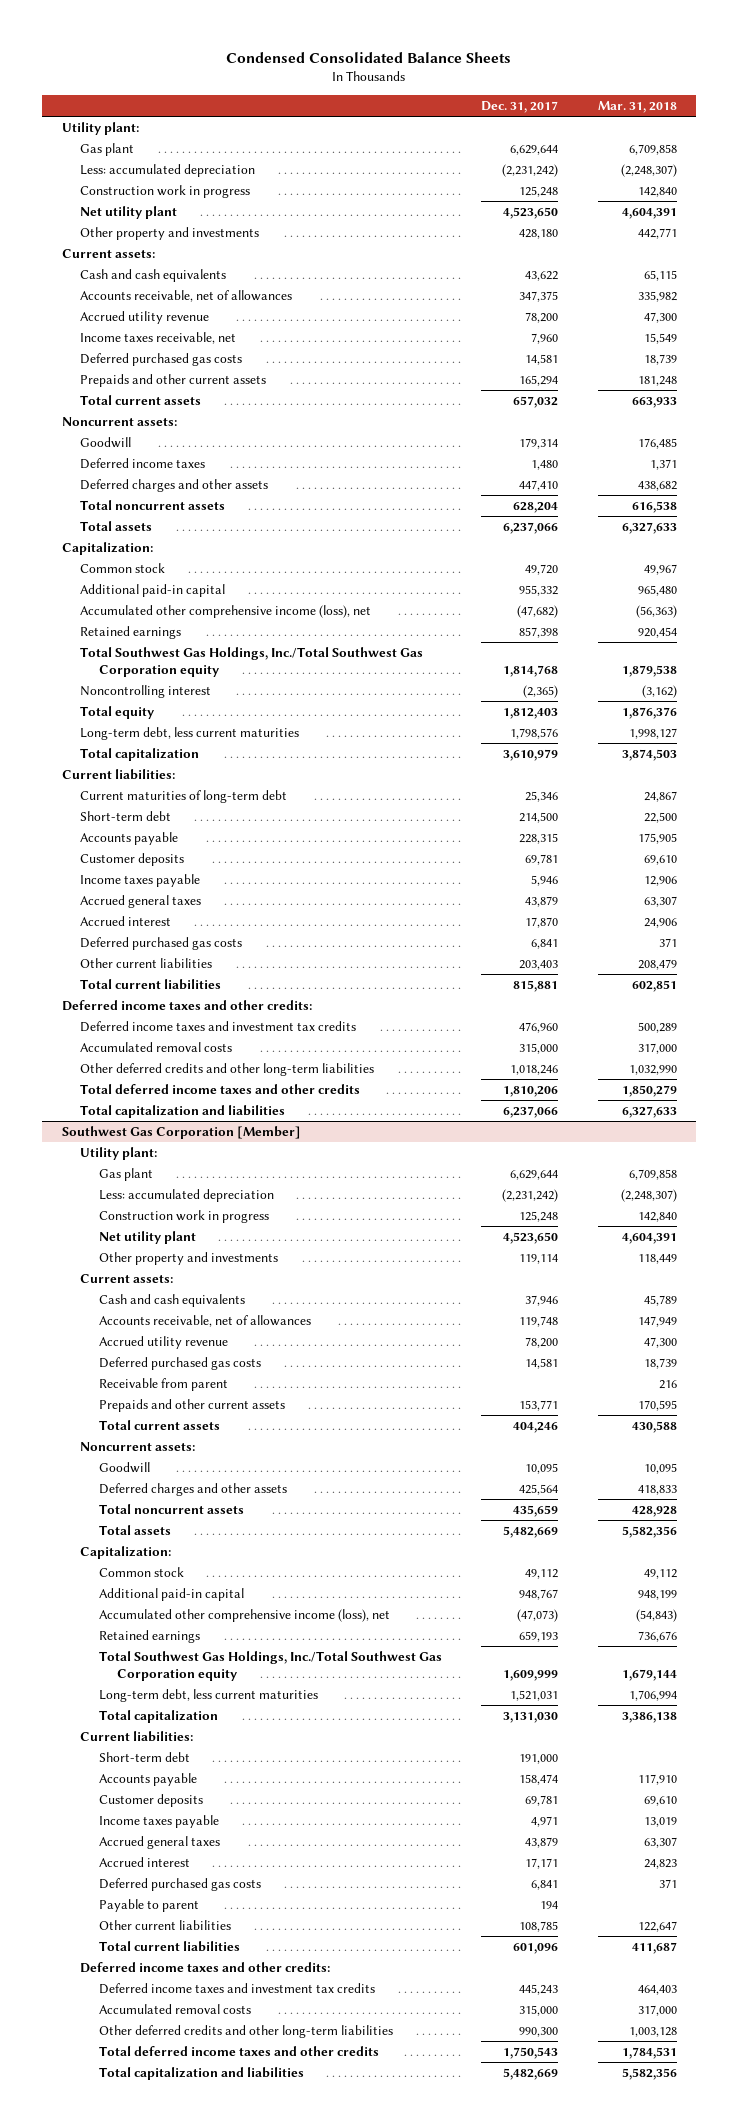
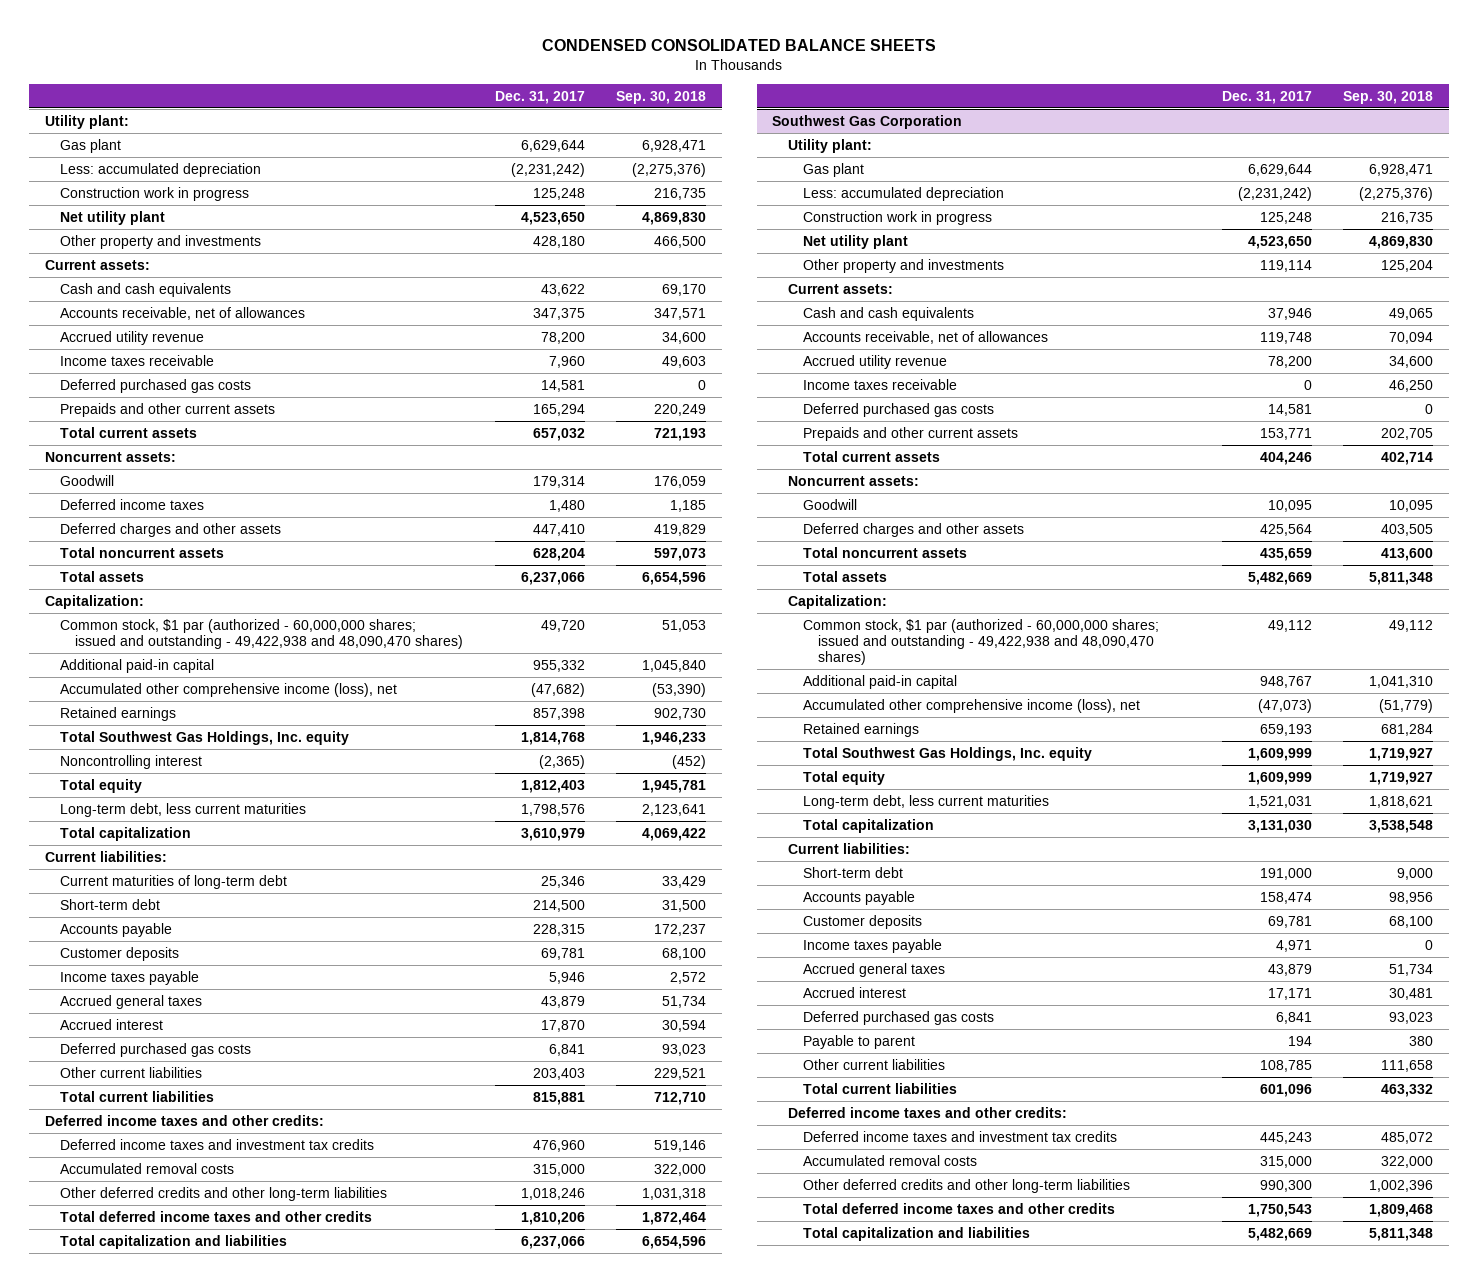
- Condensed Consolidated Balance Sheets
+ CONDENSED CONSOLIDATED BALANCE SHEETS
- | Dec. 31, 2017 | Mar. 31, 2018
+ | Dec. 31, 2017 | Sep. 30, 2018
- Income taxes receivable, net | 7,960 | 15,549
+ Income taxes receivable | 7,960 | 49,603
- Common stock | 49,720 | 49,967
+ Common stock, $1 par (authorized - 60,000,000 shares; issued and outstanding - 49,422,938 and 48,090,470 shares) | 49,720 | 51,053
- Total Southwest Gas Holdings, Inc./Total Southwest Gas Corporation equity | 1,814,768 | 1,879,538
+ Total Southwest Gas Holdings, Inc. equity | 1,814,768 | 1,946,233
- Southwest Gas Corporation [Member]
+ Southwest Gas Corporation
+ Income taxes receivable | 0 | 46,250
- Receivable from parent | | 216
- Common stock | 49,112 | 49,112
+ Common stock, $1 par (authorized - 60,000,000 shares; issued and outstanding - 49,422,938 and 48,090,470 shares) | 49,112 | 49,112
- Total Southwest Gas Holdings, Inc./Total Southwest Gas Corporation equity | 1,609,999 | 1,679,144
+ Total Southwest Gas Holdings, Inc. equity | 1,609,999 | 1,719,927
+ Total equity | 1,609,999 | 1,719,927

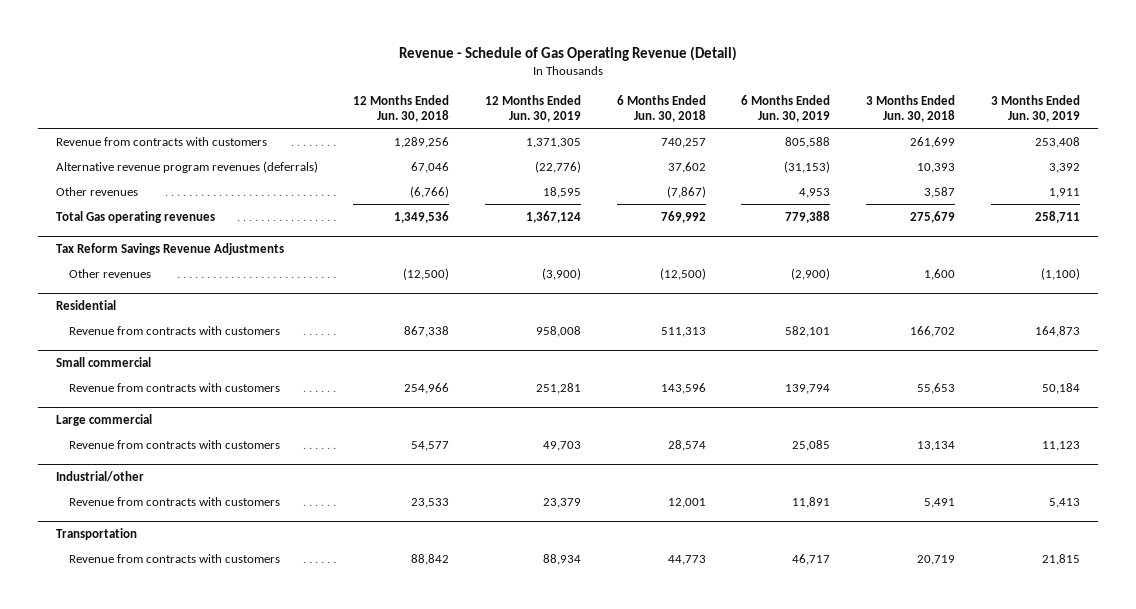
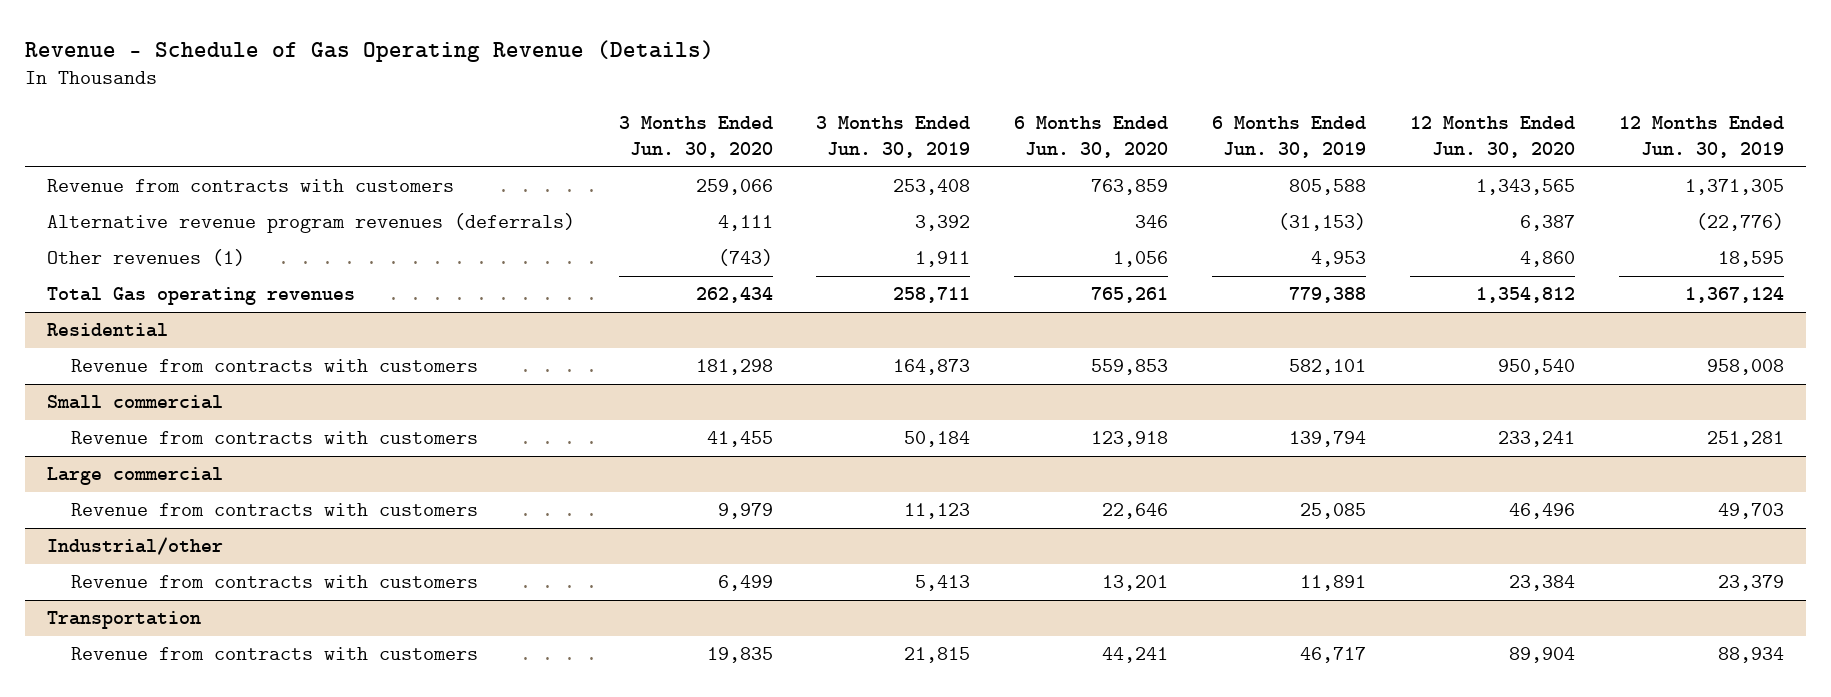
- Revenue - Schedule of Gas Operating Revenue (Detail)
+ Revenue - Schedule of Gas Operating Revenue (Details)
- | 12 Months Ended Jun. 30, 2018 | 12 Months Ended Jun. 30, 2019 | 6 Months Ended Jun. 30, 2018 | 6 Months Ended Jun. 30, 2019 | 3 Months Ended Jun. 30, 2018 | 3 Months Ended Jun. 30, 2019
+ | 3 Months Ended Jun. 30, 2020 | 3 Months Ended Jun. 30, 2019 | 6 Months Ended Jun. 30, 2020 | 6 Months Ended Jun. 30, 2019 | 12 Months Ended Jun. 30, 2020 | 12 Months Ended Jun. 30, 2019
- Other revenues | (6,766) | 18,595 | (7,867) | 4,953 | 3,587 | 1,911
+ Other revenues (1) | (743) | 1,911 | 1,056 | 4,953 | 4,860 | 18,595
- Tax Reform Savings Revenue Adjustments
- Other revenues | (12,500) | (3,900) | (12,500) | (2,900) | 1,600 | (1,100)

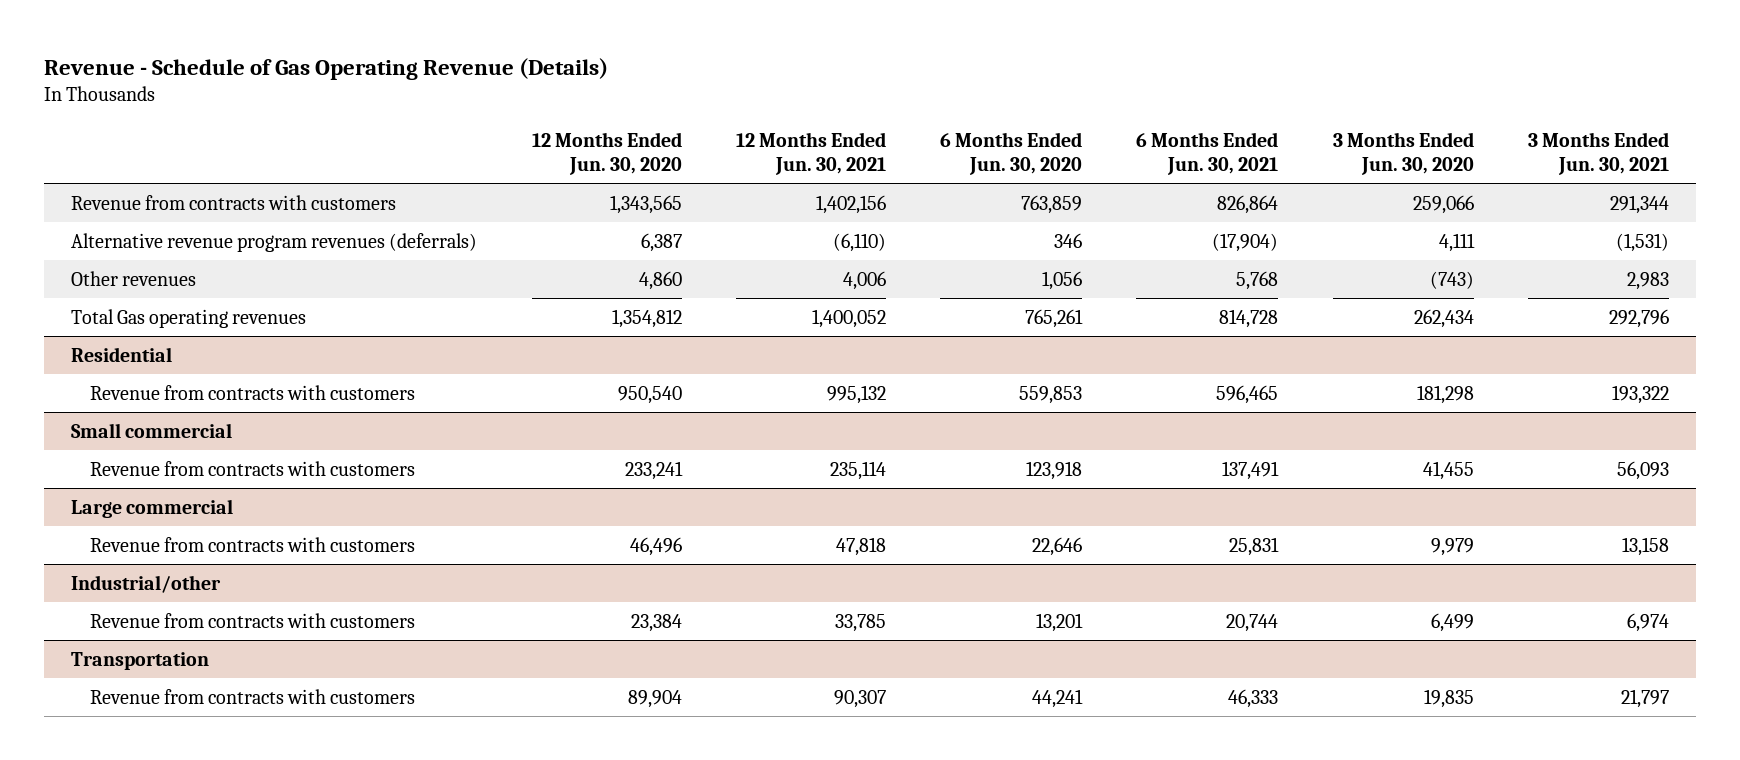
- | 3 Months Ended Jun. 30, 2020 | 3 Months Ended Jun. 30, 2019 | 6 Months Ended Jun. 30, 2020 | 6 Months Ended Jun. 30, 2019 | 12 Months Ended Jun. 30, 2020 | 12 Months Ended Jun. 30, 2019
+ | 12 Months Ended Jun. 30, 2020 | 12 Months Ended Jun. 30, 2021 | 6 Months Ended Jun. 30, 2020 | 6 Months Ended Jun. 30, 2021 | 3 Months Ended Jun. 30, 2020 | 3 Months Ended Jun. 30, 2021
- Other revenues (1) | (743) | 1,911 | 1,056 | 4,953 | 4,860 | 18,595
+ Other revenues | 4,860 | 4,006 | 1,056 | 5,768 | (743) | 2,983

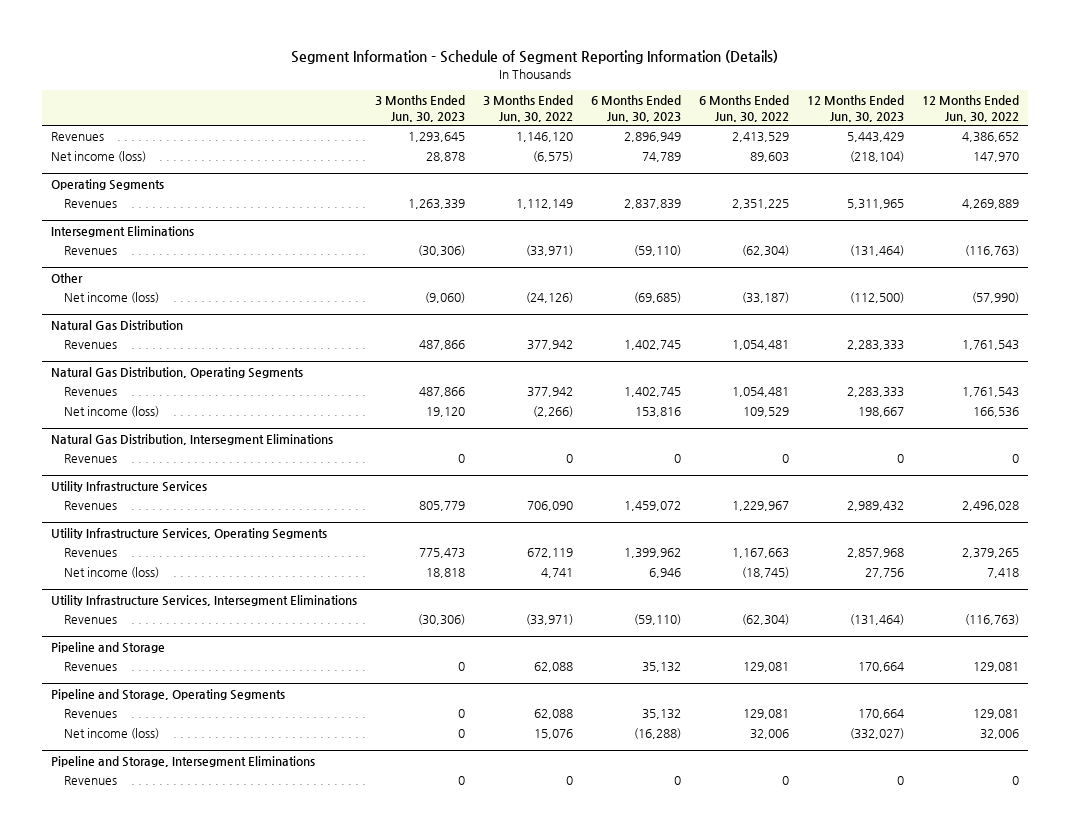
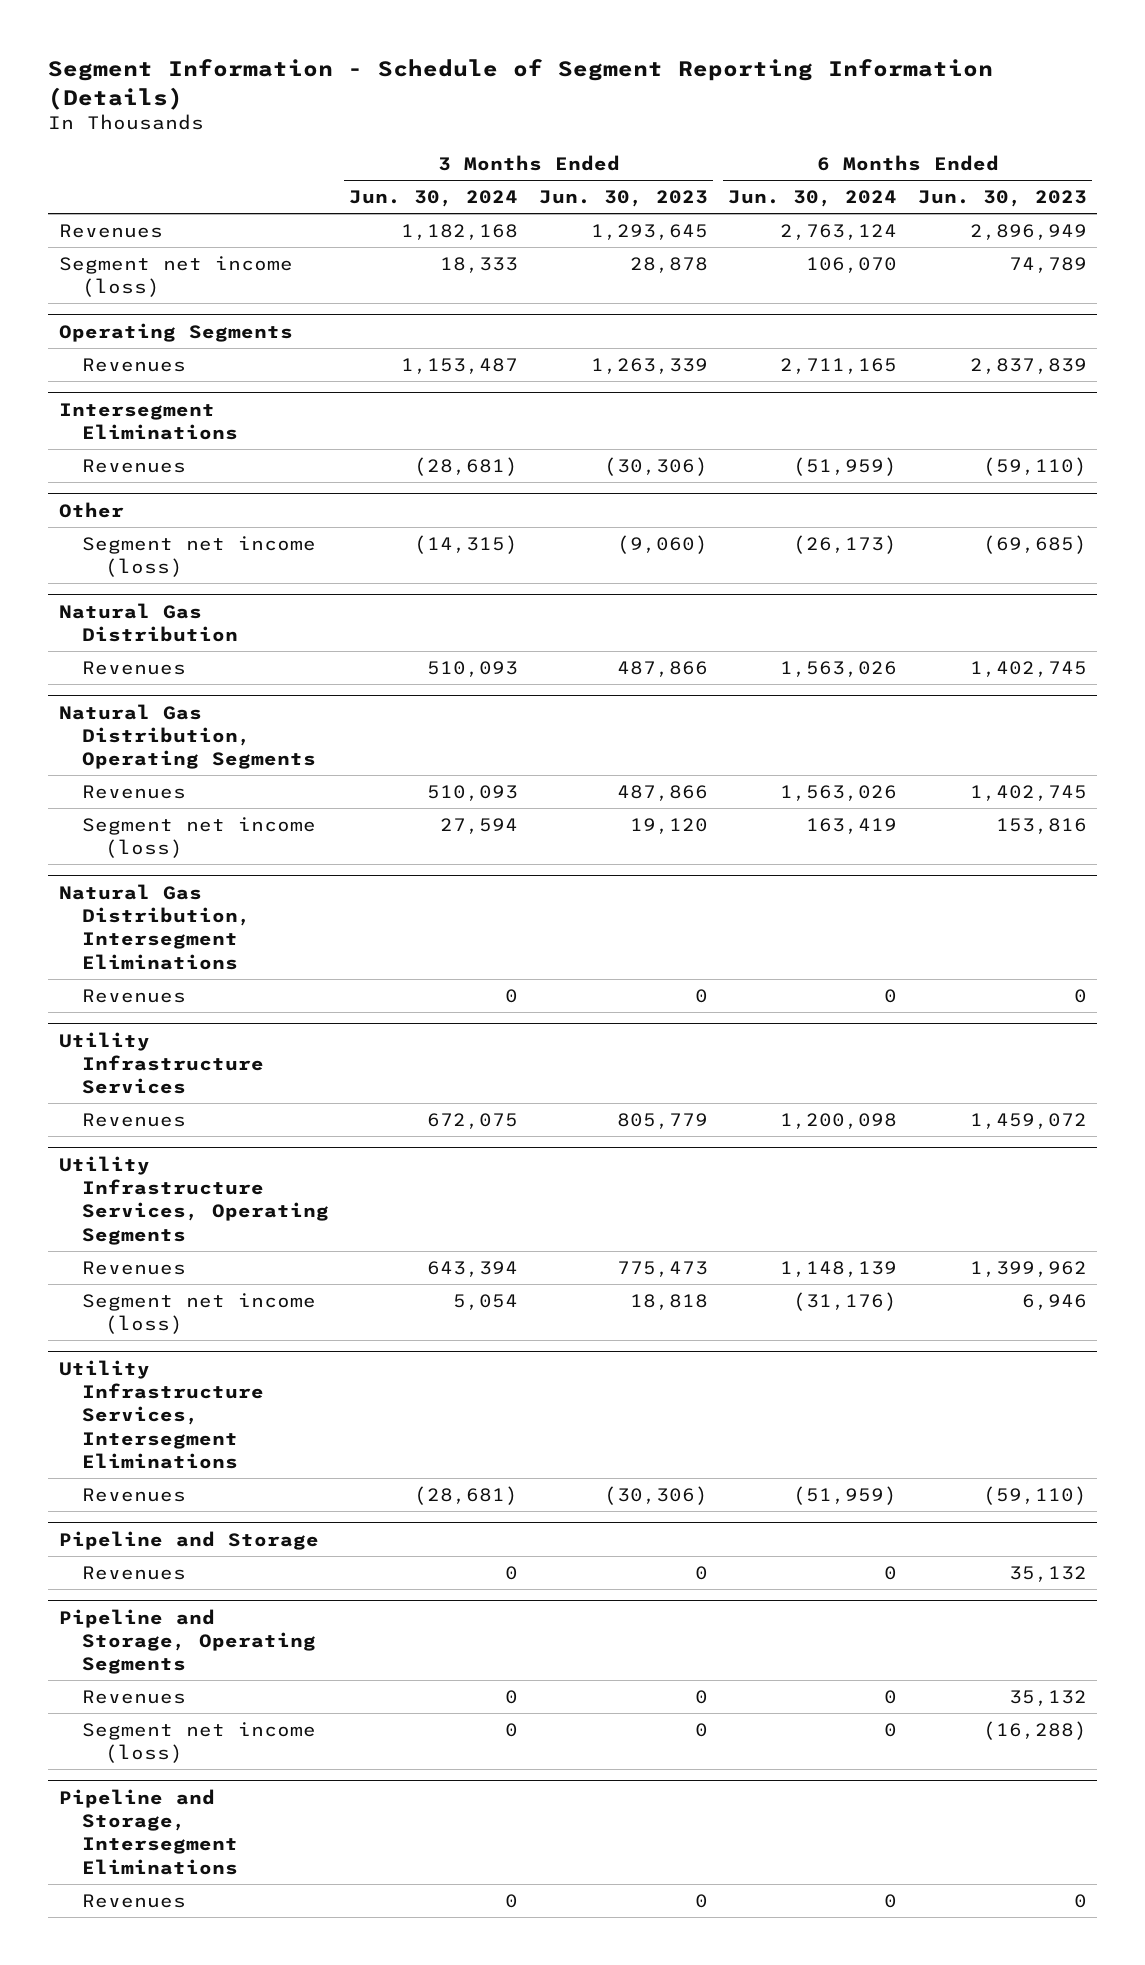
- | 3 Months Ended Jun. 30, 2023 | 3 Months Ended Jun. 30, 2022 | 6 Months Ended Jun. 30, 2023 | 6 Months Ended Jun. 30, 2022 | 12 Months Ended Jun. 30, 2023 | 12 Months Ended Jun. 30, 2022
+ | 3 Months Ended Jun. 30, 2024 | 3 Months Ended Jun. 30, 2023 | 6 Months Ended Jun. 30, 2024 | 6 Months Ended Jun. 30, 2023
- Net income (loss) | 28,878 | (6,575) | 74,789 | 89,603 | (218,104) | 147,970
+ Segment net income (loss) | 18,333 | 28,878 | 106,070 | 74,789
@ Other
- Net income (loss) | (9,060) | (24,126) | (69,685) | (33,187) | (112,500) | (57,990)
+ Segment net income (loss) | (14,315) | (9,060) | (26,173) | (69,685)
@ Natural Gas Distribution, Operating Segments
- Net income (loss) | 19,120 | (2,266) | 153,816 | 109,529 | 198,667 | 166,536
+ Segment net income (loss) | 27,594 | 19,120 | 163,419 | 153,816
@ Utility Infrastructure Services, Operating Segments
- Net income (loss) | 18,818 | 4,741 | 6,946 | (18,745) | 27,756 | 7,418
+ Segment net income (loss) | 5,054 | 18,818 | (31,176) | 6,946
@ Pipeline and Storage, Operating Segments
- Net income (loss) | 0 | 15,076 | (16,288) | 32,006 | (332,027) | 32,006
+ Segment net income (loss) | 0 | 0 | 0 | (16,288)

